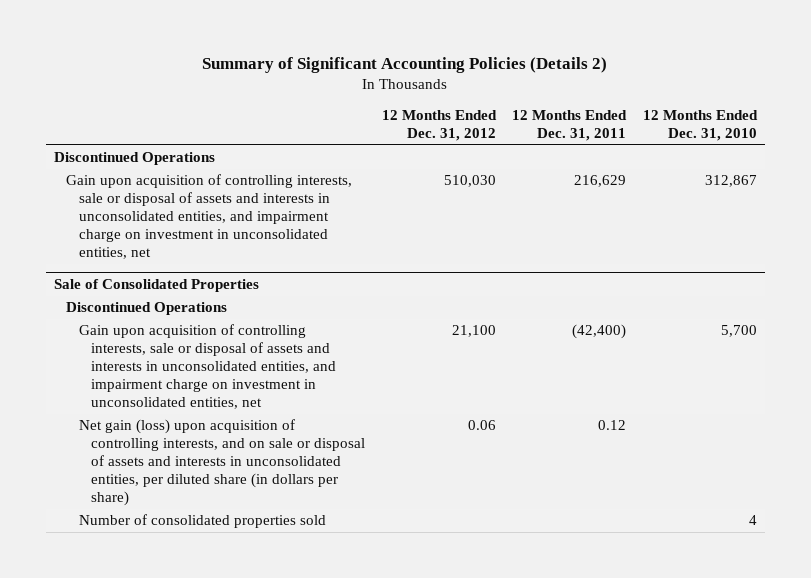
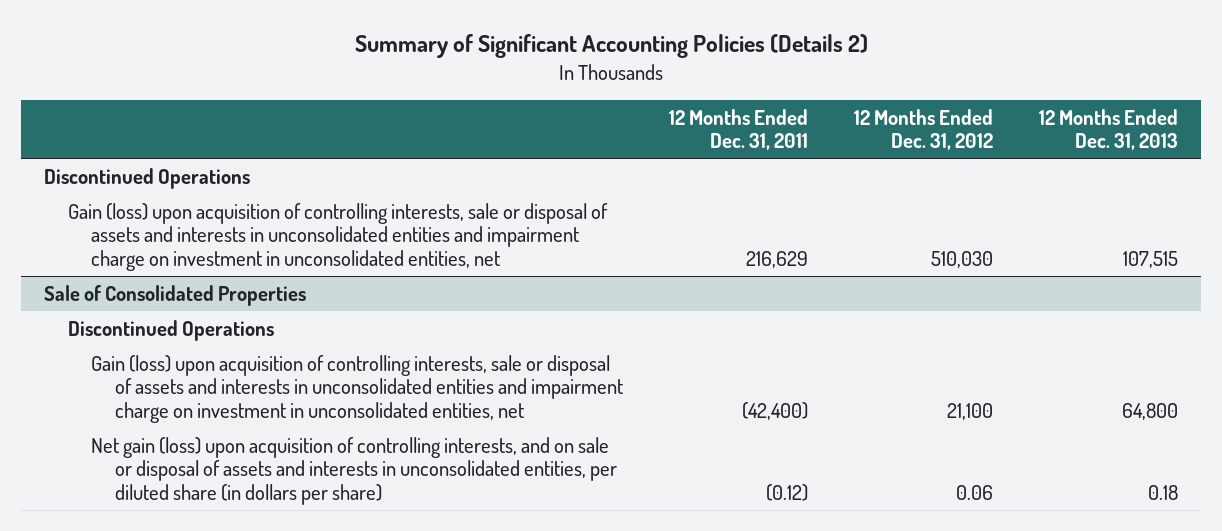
- | 12 Months Ended Dec. 31, 2012 | 12 Months Ended Dec. 31, 2011 | 12 Months Ended Dec. 31, 2010
+ | 12 Months Ended Dec. 31, 2011 | 12 Months Ended Dec. 31, 2012 | 12 Months Ended Dec. 31, 2013
- Gain upon acquisition of controlling interests, sale or disposal of assets and interests in unconsolidated entities, and impairment charge on investment in unconsolidated entities, net | 510,030 | 216,629 | 312,867
+ Gain (loss) upon acquisition of controlling interests, sale or disposal of assets and interests in unconsolidated entities and impairment charge on investment in unconsolidated entities, net | 216,629 | 510,030 | 107,515
@ Sale of Consolidated Properties
- Gain upon acquisition of controlling interests, sale or disposal of assets and interests in unconsolidated entities, and impairment charge on investment in unconsolidated entities, net | 21,100 | (42,400) | 5,700
- Net gain (loss) upon acquisition of controlling interests, and on sale or disposal of assets and interests in unconsolidated entities, per diluted share (in dollars per share) | 0.06 | 0.12 |
- Number of consolidated properties sold | | | 4
+ Gain (loss) upon acquisition of controlling interests, sale or disposal of assets and interests in unconsolidated entities and impairment charge on investment in unconsolidated entities, net | (42,400) | 21,100 | 64,800
+ Net gain (loss) upon acquisition of controlling interests, and on sale or disposal of assets and interests in unconsolidated entities, per diluted share (in dollars per share) | (0.12) | 0.06 | 0.18

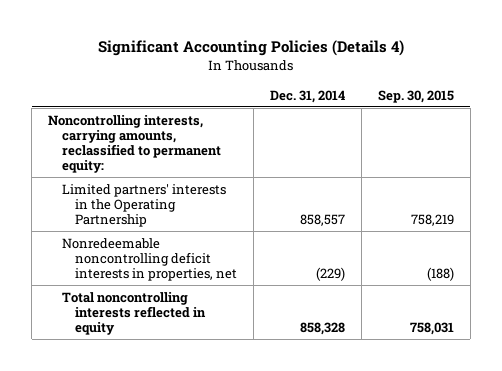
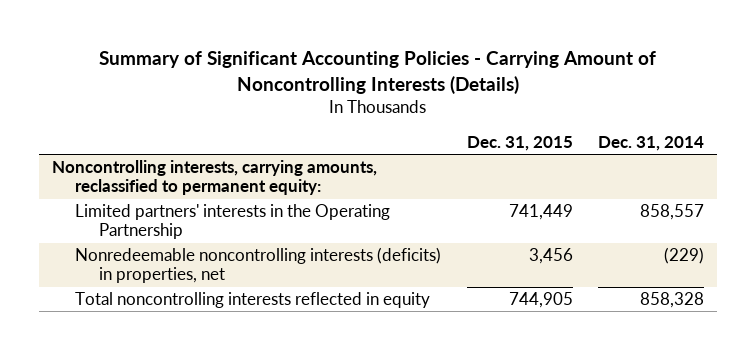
- Significant Accounting Policies (Details 4)
+ Summary of Significant Accounting Policies - Carrying Amount of Noncontrolling Interests (Details)
- | Dec. 31, 2014 | Sep. 30, 2015
+ | Dec. 31, 2015 | Dec. 31, 2014
- Nonredeemable noncontrolling deficit interests in properties, net | (229) | (188)
+ Nonredeemable noncontrolling interests (deficits) in properties, net | 3,456 | (229)

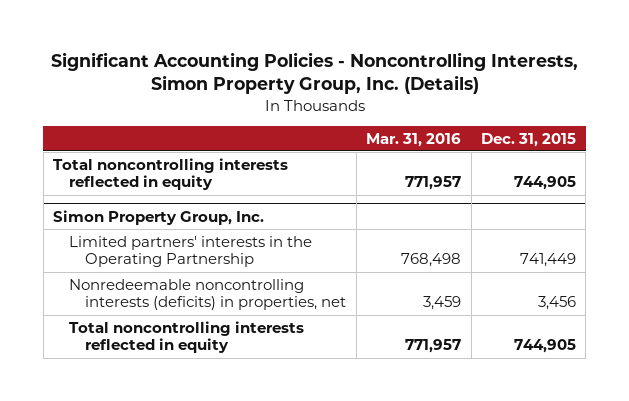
- Summary of Significant Accounting Policies - Carrying Amount of Noncontrolling Interests (Details)
+ Significant Accounting Policies - Noncontrolling Interests, Simon Property Group, Inc. (Details)
- | Dec. 31, 2015 | Dec. 31, 2014
+ | Mar. 31, 2016 | Dec. 31, 2015
- Noncontrolling interests, carrying amounts, reclassified to permanent equity:
+ Total noncontrolling interests reflected in equity | 771,957 | 744,905
+ Simon Property Group, Inc.

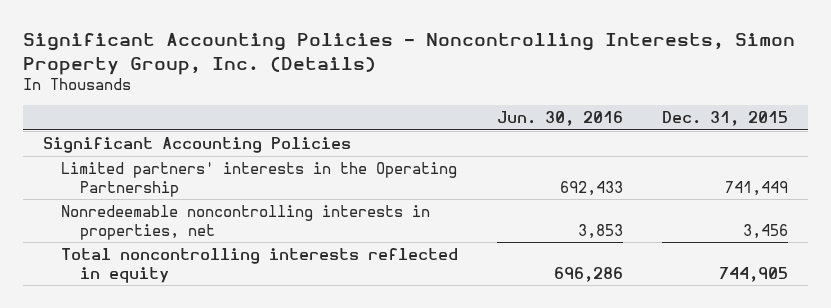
- | Mar. 31, 2016 | Dec. 31, 2015
+ | Jun. 30, 2016 | Dec. 31, 2015
- Total noncontrolling interests reflected in equity | 771,957 | 744,905
- Simon Property Group, Inc.
+ Significant Accounting Policies
- Nonredeemable noncontrolling interests (deficits) in properties, net | 3,459 | 3,456
+ Nonredeemable noncontrolling interests in properties, net | 3,853 | 3,456

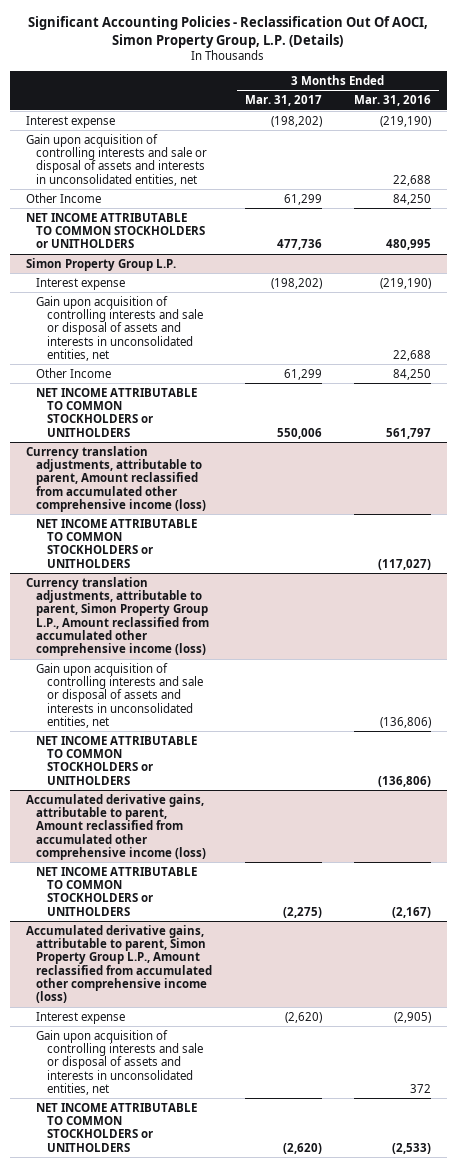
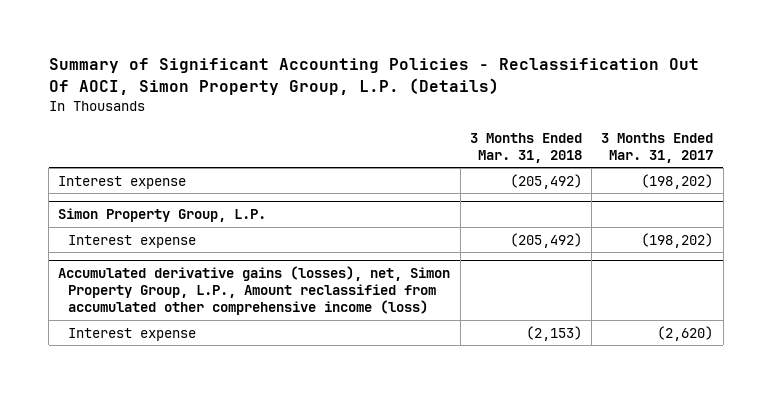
- Significant Accounting Policies - Reclassification Out Of AOCI, Simon Property Group, L.P. (Details)
+ Summary of Significant Accounting Policies - Reclassification Out Of AOCI, Simon Property Group, L.P. (Details)
- | 3 Months Ended Mar. 31, 2017 | 3 Months Ended Mar. 31, 2016
+ | 3 Months Ended Mar. 31, 2018 | 3 Months Ended Mar. 31, 2017
- Gain upon acquisition of controlling interests and sale or disposal of assets and interests in unconsolidated entities, net | | 22,688
- Other Income | 61,299 | 84,250
- NET INCOME ATTRIBUTABLE TO COMMON STOCKHOLDERS or UNITHOLDERS | 477,736 | 480,995
- Simon Property Group L.P.
+ Simon Property Group, L.P.
- Gain upon acquisition of controlling interests and sale or disposal of assets and interests in unconsolidated entities, net | | 22,688
- Other Income | 61,299 | 84,250
- NET INCOME ATTRIBUTABLE TO COMMON STOCKHOLDERS or UNITHOLDERS | 550,006 | 561,797
- Currency translation adjustments, attributable to parent, Amount reclassified from accumulated other comprehensive income (loss)
- NET INCOME ATTRIBUTABLE TO COMMON STOCKHOLDERS or UNITHOLDERS | | (117,027)
- Currency translation adjustments, attributable to parent, Simon Property Group L.P., Amount reclassified from accumulated other comprehensive income (loss)
- Gain upon acquisition of controlling interests and sale or disposal of assets and interests in unconsolidated entities, net | | (136,806)
- NET INCOME ATTRIBUTABLE TO COMMON STOCKHOLDERS or UNITHOLDERS | | (136,806)
- Accumulated derivative gains, attributable to parent, Amount reclassified from accumulated other comprehensive income (loss)
- NET INCOME ATTRIBUTABLE TO COMMON STOCKHOLDERS or UNITHOLDERS | (2,275) | (2,167)
- Accumulated derivative gains, attributable to parent, Simon Property Group L.P., Amount reclassified from accumulated other comprehensive income (loss)
+ Accumulated derivative gains (losses), net, Simon Property Group, L.P., Amount reclassified from accumulated other comprehensive income (loss)
- Gain upon acquisition of controlling interests and sale or disposal of assets and interests in unconsolidated entities, net | | 372
- NET INCOME ATTRIBUTABLE TO COMMON STOCKHOLDERS or UNITHOLDERS | (2,620) | (2,533)

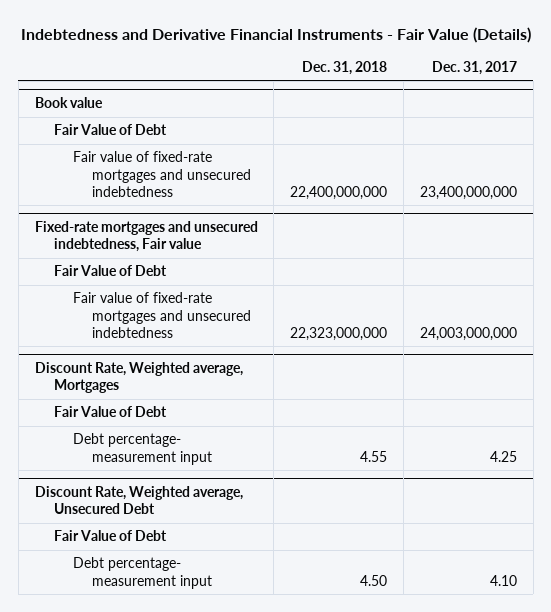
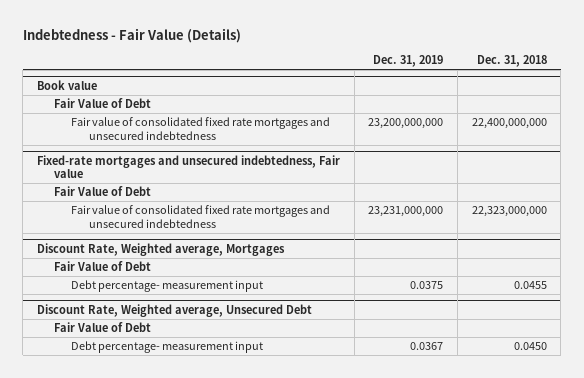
- Indebtedness and Derivative Financial Instruments - Fair Value (Details)
+ Indebtedness - Fair Value (Details)
- | Dec. 31, 2018 | Dec. 31, 2017
+ | Dec. 31, 2019 | Dec. 31, 2018
@ Book value
- Fair value of fixed-rate mortgages and unsecured indebtedness | 22,400,000,000 | 23,400,000,000
+ Fair value of consolidated fixed rate mortgages and unsecured indebtedness | 23,200,000,000 | 22,400,000,000
@ Fixed-rate mortgages and unsecured indebtedness, Fair value
- Fair value of fixed-rate mortgages and unsecured indebtedness | 22,323,000,000 | 24,003,000,000
+ Fair value of consolidated fixed rate mortgages and unsecured indebtedness | 23,231,000,000 | 22,323,000,000
@ Discount Rate, Weighted average, Mortgages
- Debt percentage- measurement input | 4.55 | 4.25
+ Debt percentage- measurement input | 0.0375 | 0.0455
@ Discount Rate, Weighted average, Unsecured Debt
- Debt percentage- measurement input | 4.50 | 4.10
+ Debt percentage- measurement input | 0.0367 | 0.0450

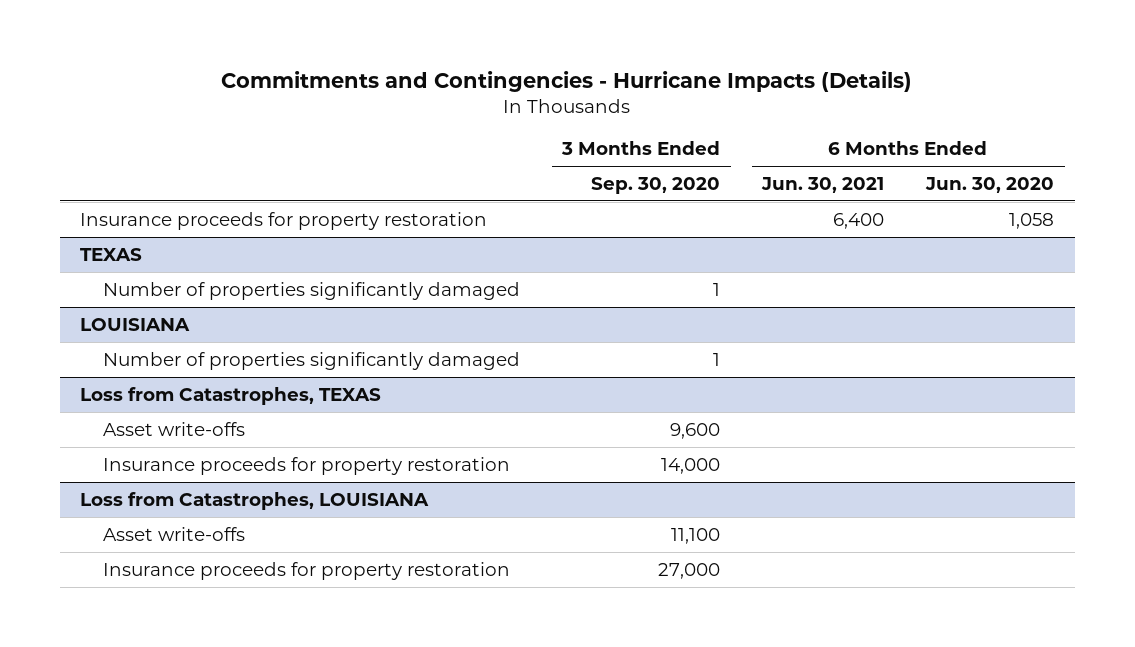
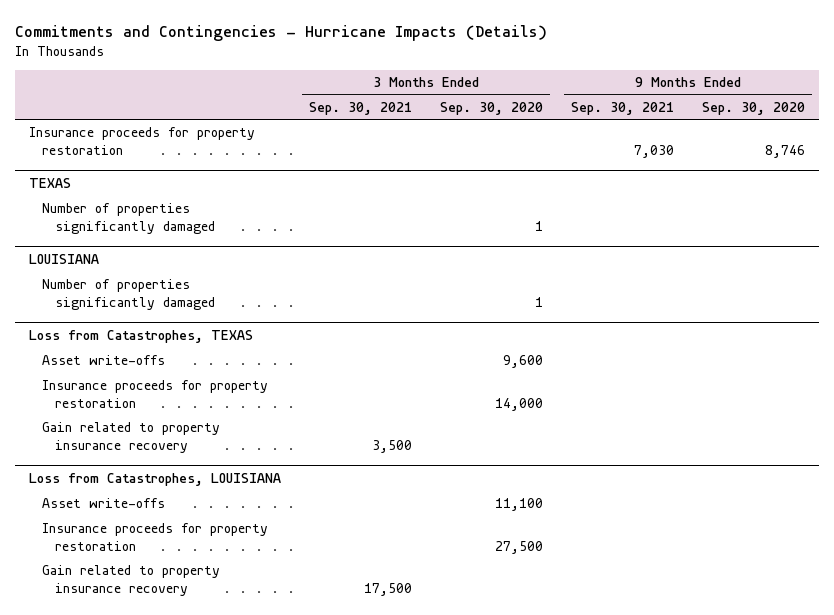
- | 3 Months Ended Sep. 30, 2020 | 6 Months Ended Jun. 30, 2021 | 6 Months Ended Jun. 30, 2020
+ | 3 Months Ended Sep. 30, 2021 | 3 Months Ended Sep. 30, 2020 | 9 Months Ended Sep. 30, 2021 | 9 Months Ended Sep. 30, 2020
@ Loss from Catastrophes, TEXAS
+ Gain related to property insurance recovery | 3,500 | | |
@ Loss from Catastrophes, LOUISIANA
- Insurance proceeds for property restoration | 27,000 | |
+ Insurance proceeds for property restoration | | 27,500 | |
+ Gain related to property insurance recovery | 17,500 | | |

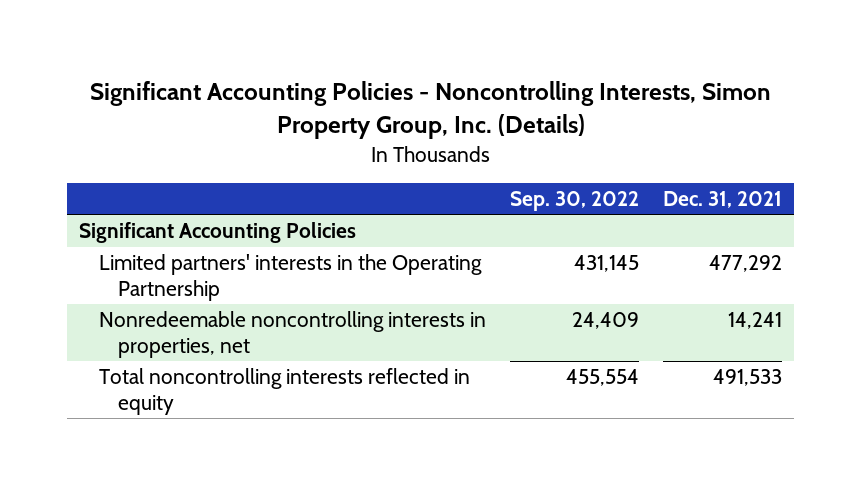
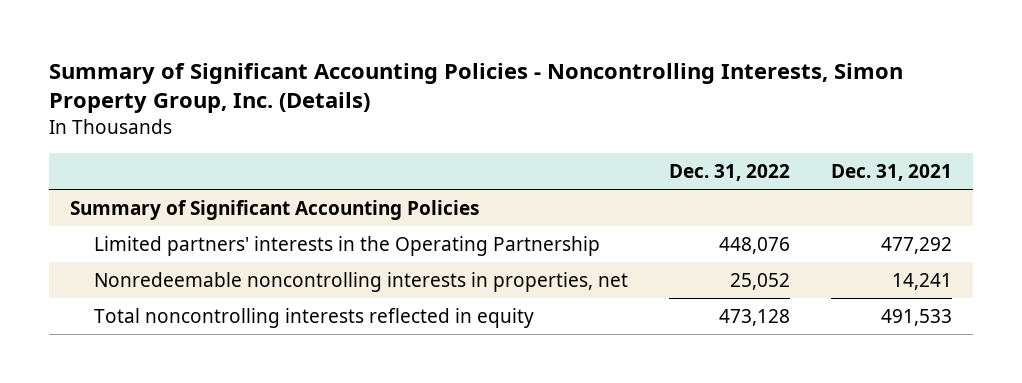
- Significant Accounting Policies - Noncontrolling Interests, Simon Property Group, Inc. (Details)
+ Summary of Significant Accounting Policies - Noncontrolling Interests, Simon Property Group, Inc. (Details)
- | Sep. 30, 2022 | Dec. 31, 2021
+ | Dec. 31, 2022 | Dec. 31, 2021
- Significant Accounting Policies
+ Summary of Significant Accounting Policies

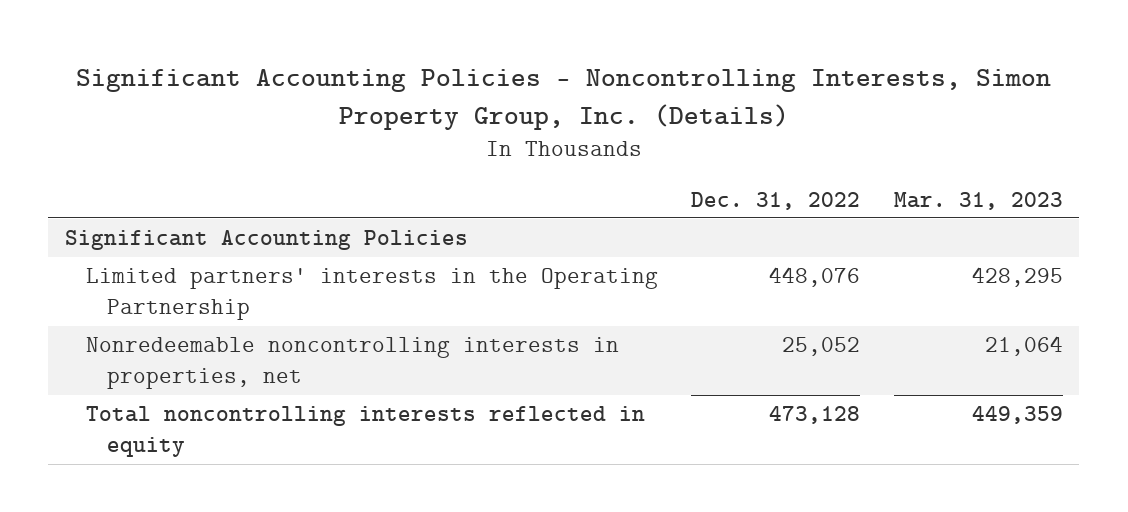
- Summary of Significant Accounting Policies - Noncontrolling Interests, Simon Property Group, Inc. (Details)
+ Significant Accounting Policies - Noncontrolling Interests, Simon Property Group, Inc. (Details)
- | Dec. 31, 2022 | Dec. 31, 2021
+ | Dec. 31, 2022 | Mar. 31, 2023
- Summary of Significant Accounting Policies
+ Significant Accounting Policies

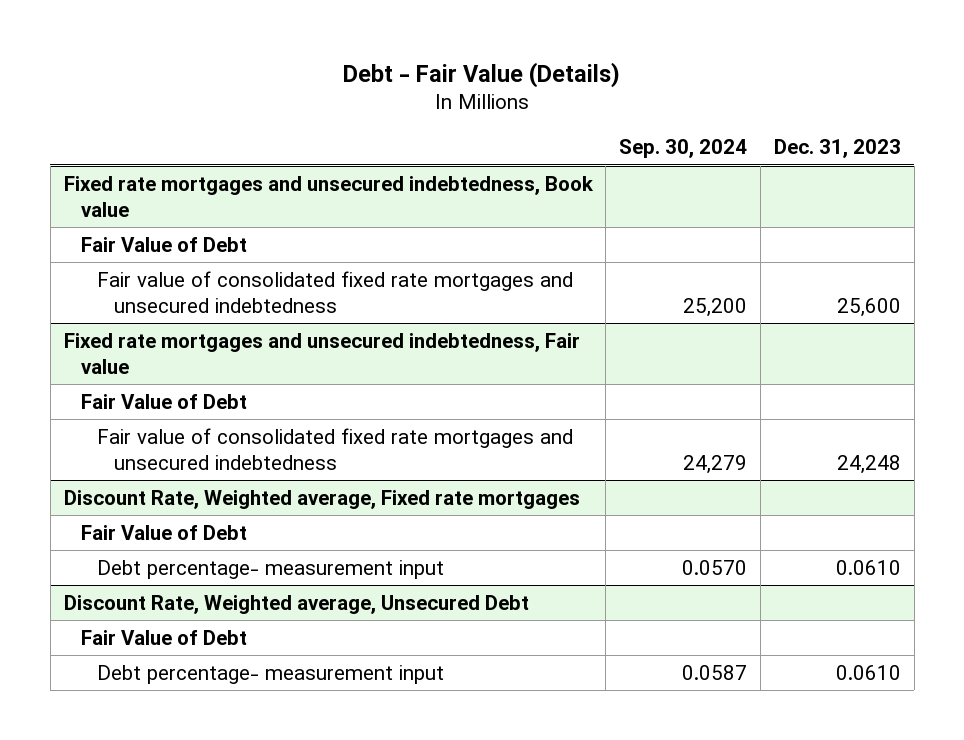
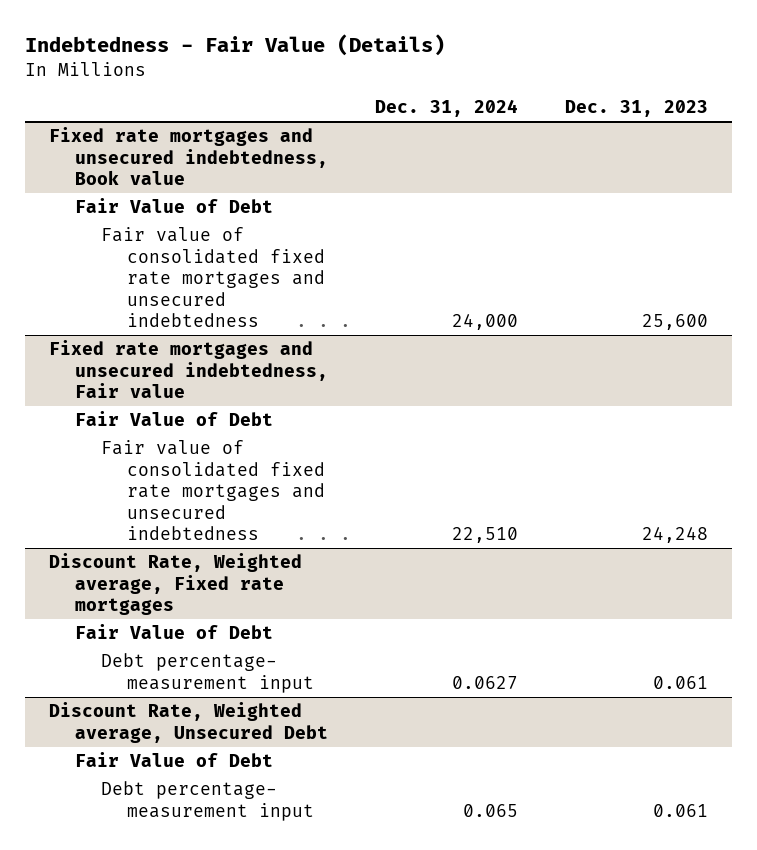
- Debt - Fair Value (Details)
+ Indebtedness - Fair Value (Details)
- | Sep. 30, 2024 | Dec. 31, 2023
+ | Dec. 31, 2024 | Dec. 31, 2023
@ Discount Rate, Weighted average, Fixed rate mortgages
- Debt percentage- measurement input | 0.0570 | 0.0610
+ Debt percentage- measurement input | 0.0627 | 0.061
@ Discount Rate, Weighted average, Unsecured Debt
- Debt percentage- measurement input | 0.0587 | 0.0610
+ Debt percentage- measurement input | 0.065 | 0.061

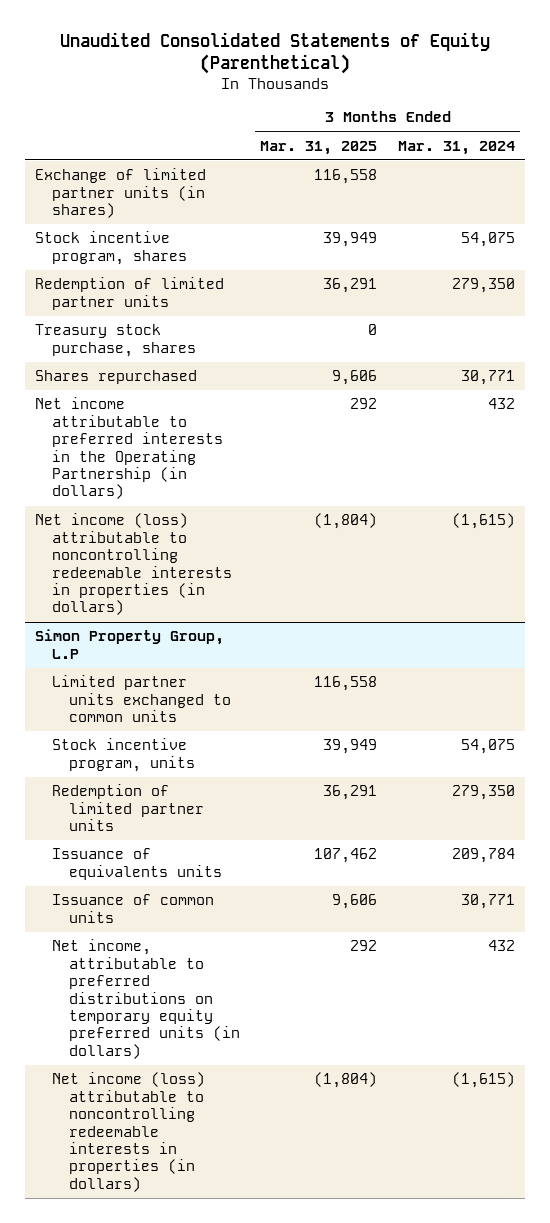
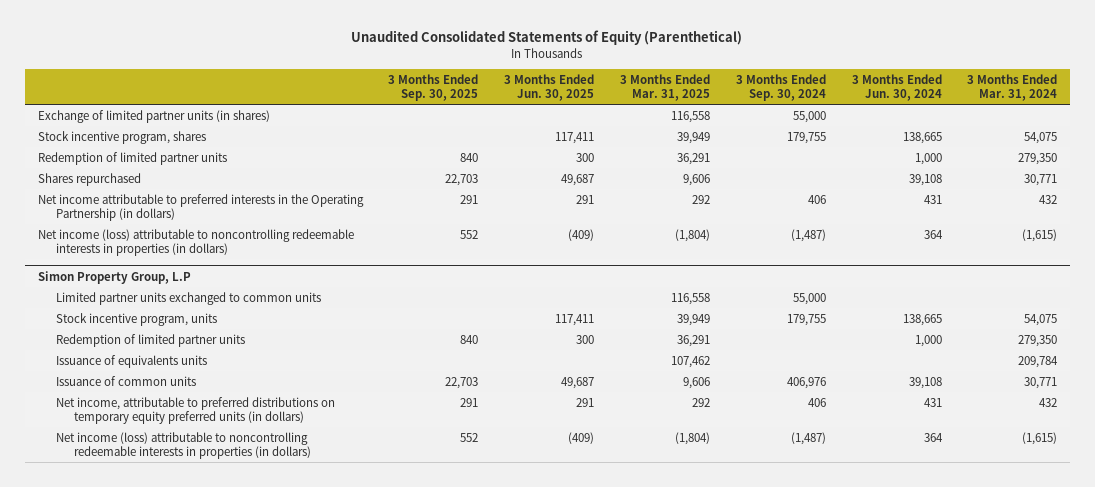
- | 3 Months Ended Mar. 31, 2025 | 3 Months Ended Mar. 31, 2024
+ | 3 Months Ended Sep. 30, 2025 | 3 Months Ended Jun. 30, 2025 | 3 Months Ended Mar. 31, 2025 | 3 Months Ended Sep. 30, 2024 | 3 Months Ended Jun. 30, 2024 | 3 Months Ended Mar. 31, 2024
- Treasury stock purchase, shares | 0 |

